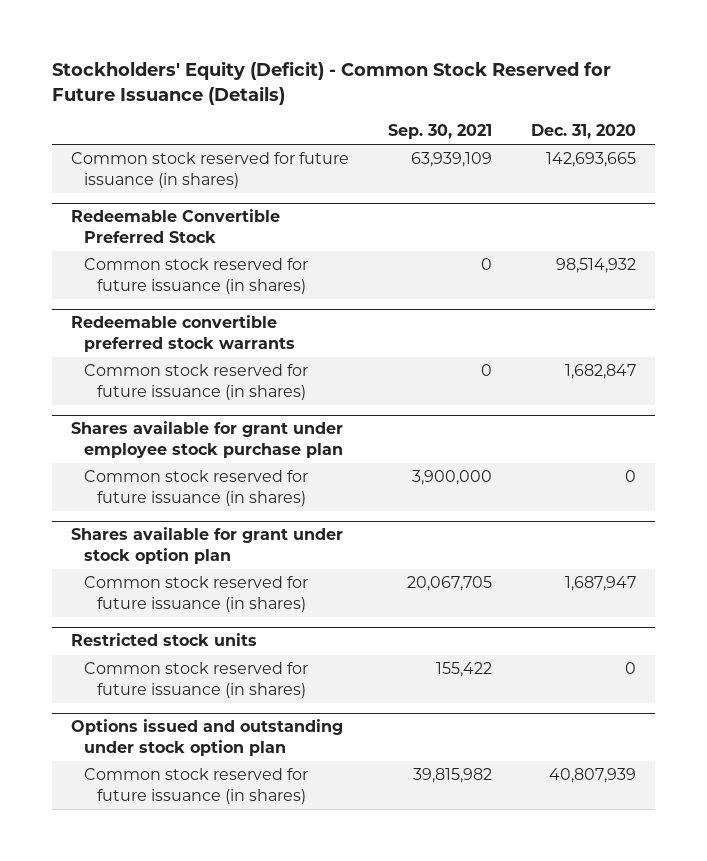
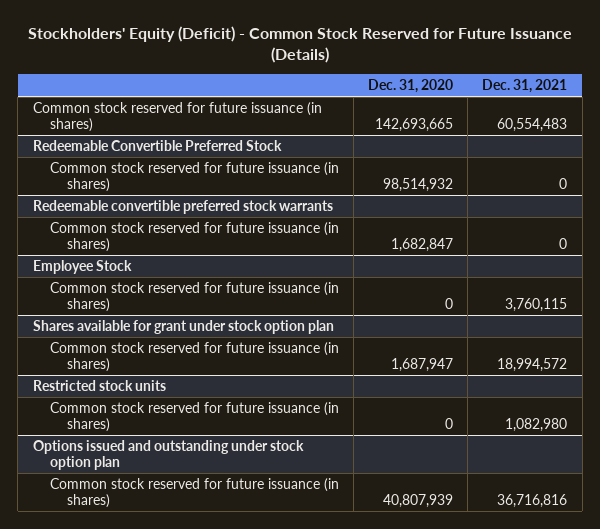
- | Sep. 30, 2021 | Dec. 31, 2020
+ | Dec. 31, 2020 | Dec. 31, 2021
- Shares available for grant under employee stock purchase plan
+ Employee Stock

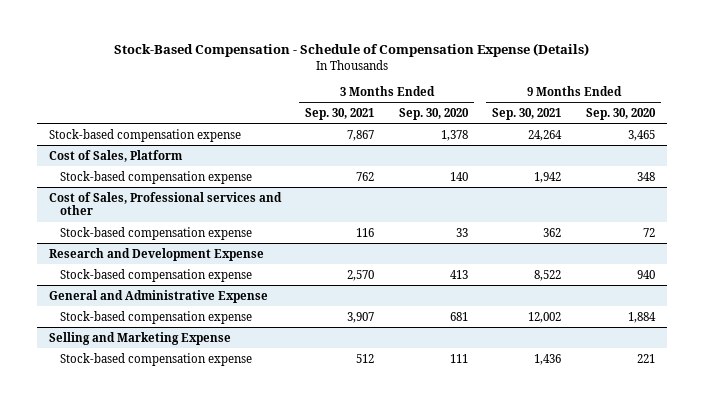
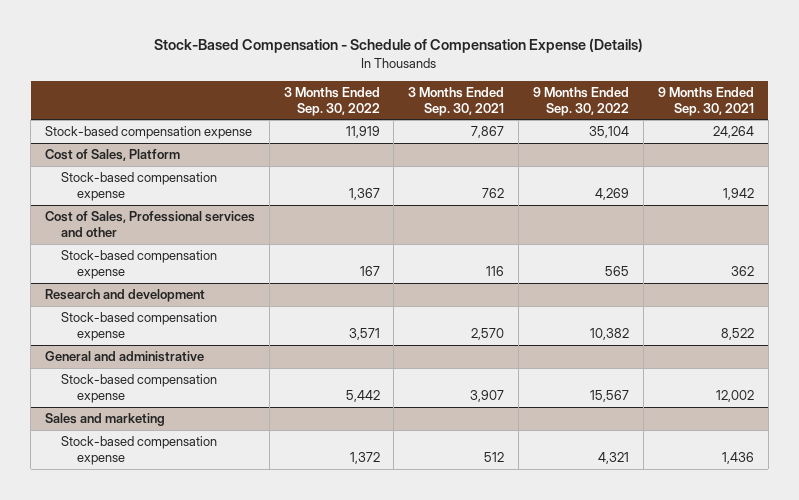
- | 3 Months Ended Sep. 30, 2021 | 3 Months Ended Sep. 30, 2020 | 9 Months Ended Sep. 30, 2021 | 9 Months Ended Sep. 30, 2020
+ | 3 Months Ended Sep. 30, 2022 | 3 Months Ended Sep. 30, 2021 | 9 Months Ended Sep. 30, 2022 | 9 Months Ended Sep. 30, 2021
- Research and Development Expense
+ Research and development
- General and Administrative Expense
+ General and administrative
- Selling and Marketing Expense
+ Sales and marketing

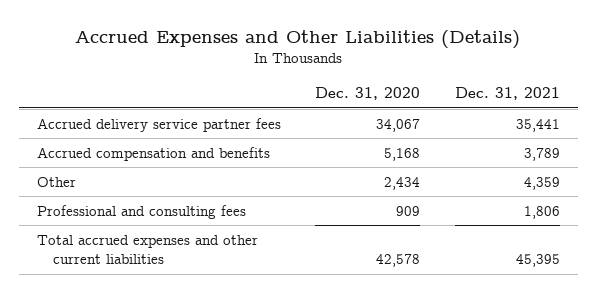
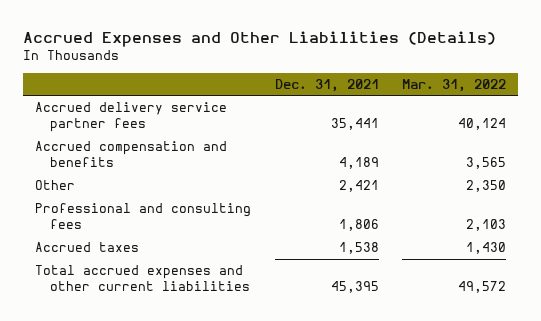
- | Dec. 31, 2020 | Dec. 31, 2021
+ | Dec. 31, 2021 | Mar. 31, 2022
- Accrued compensation and benefits | 5,168 | 3,789
- Other | 2,434 | 4,359
+ Accrued compensation and benefits | 4,189 | 3,565
+ Other | 2,421 | 2,350
+ Accrued taxes | 1,538 | 1,430

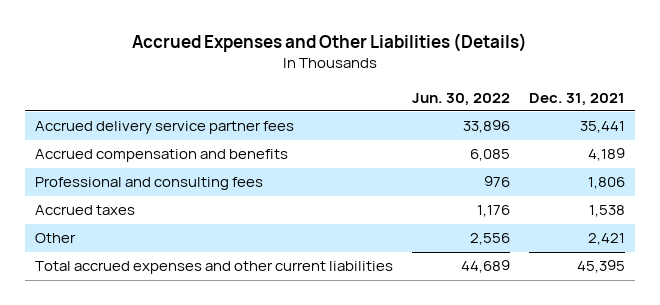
- | Dec. 31, 2021 | Mar. 31, 2022
+ | Jun. 30, 2022 | Dec. 31, 2021
moved down: Other | 2,556 | 2,421

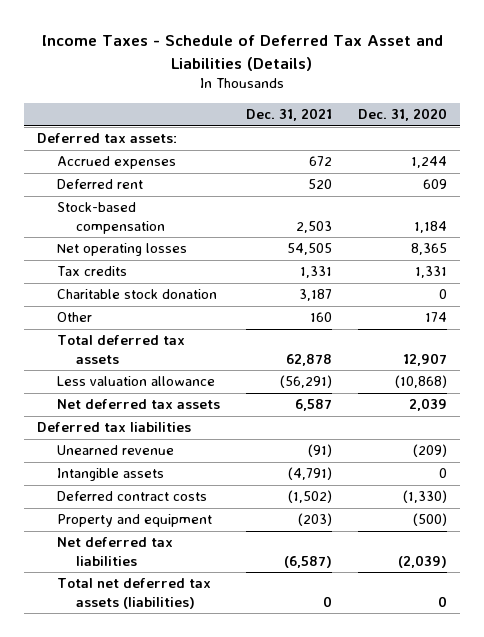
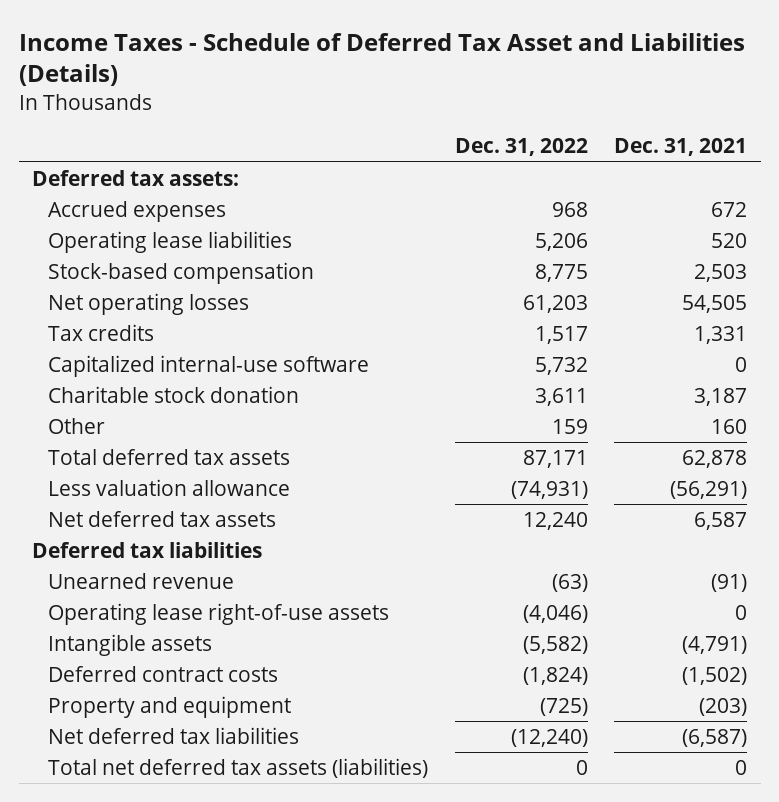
- | Dec. 31, 2021 | Dec. 31, 2020
+ | Dec. 31, 2022 | Dec. 31, 2021
- Deferred rent | 520 | 609
+ Operating lease liabilities | 5,206 | 520
+ Capitalized internal-use software | 5,732 | 0
+ Operating lease right-of-use assets | (4,046) | 0

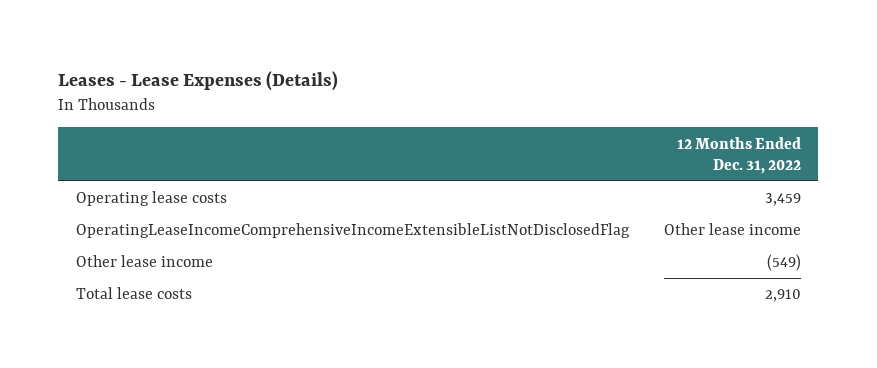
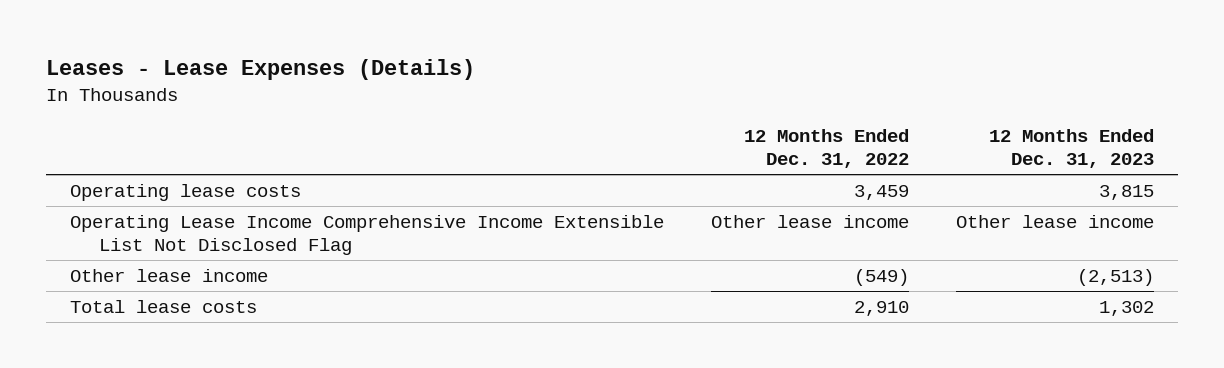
- | 12 Months Ended Dec. 31, 2022
+ | 12 Months Ended Dec. 31, 2022 | 12 Months Ended Dec. 31, 2023
- OperatingLeaseIncomeComprehensiveIncomeExtensibleListNotDisclosedFlag | Other lease income
+ Operating Lease Income Comprehensive Income Extensible List Not Disclosed Flag | Other lease income | Other lease income

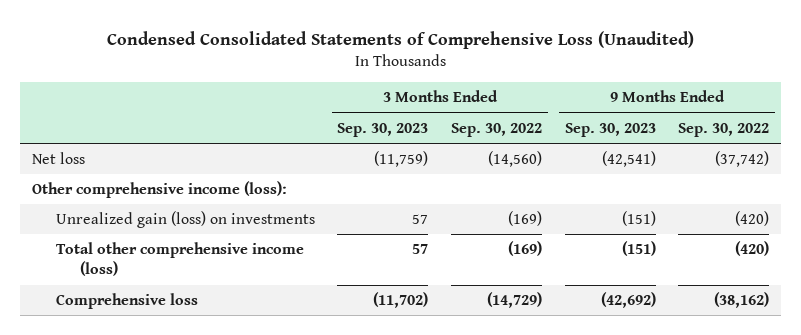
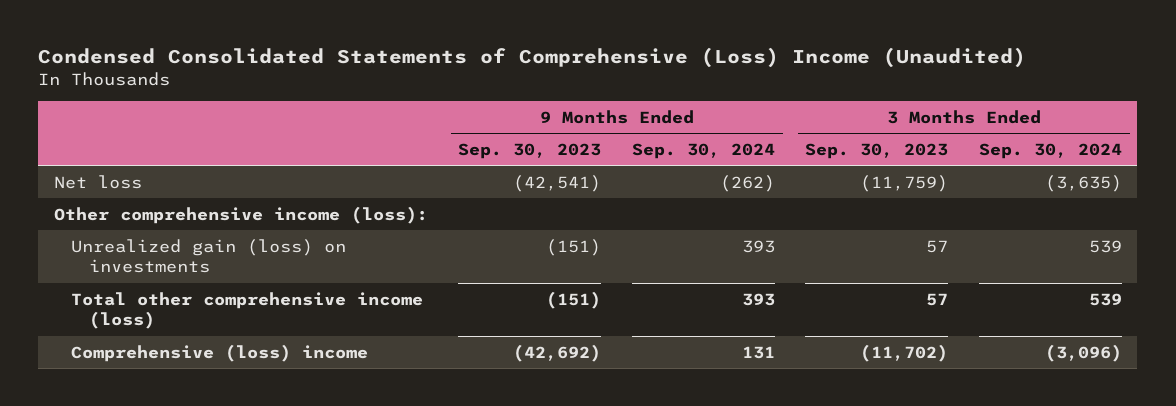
- Condensed Consolidated Statements of Comprehensive Loss (Unaudited)
+ Condensed Consolidated Statements of Comprehensive (Loss) Income (Unaudited)
- | 3 Months Ended Sep. 30, 2023 | 3 Months Ended Sep. 30, 2022 | 9 Months Ended Sep. 30, 2023 | 9 Months Ended Sep. 30, 2022
+ | 9 Months Ended Sep. 30, 2023 | 9 Months Ended Sep. 30, 2024 | 3 Months Ended Sep. 30, 2023 | 3 Months Ended Sep. 30, 2024
- Comprehensive loss | (11,702) | (14,729) | (42,692) | (38,162)
+ Comprehensive (loss) income | (42,692) | 131 | (11,702) | (3,096)

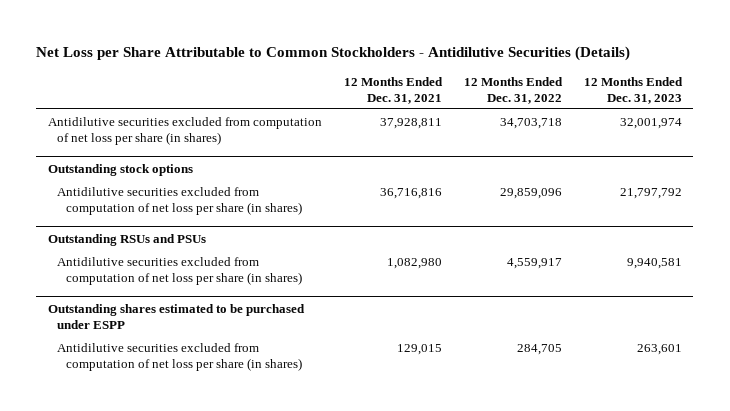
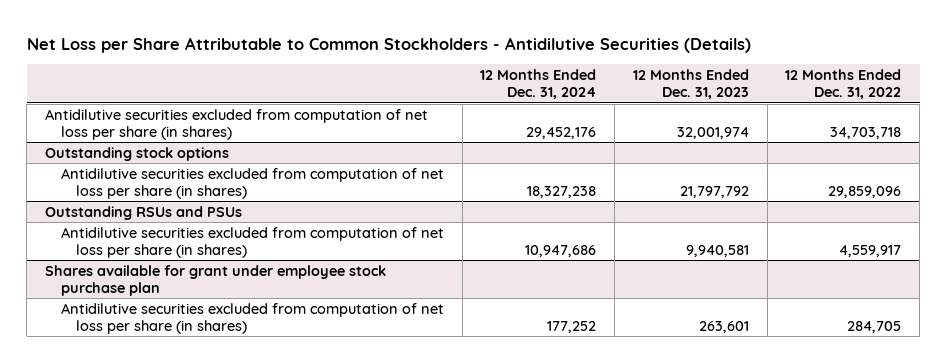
- | 12 Months Ended Dec. 31, 2021 | 12 Months Ended Dec. 31, 2022 | 12 Months Ended Dec. 31, 2023
+ | 12 Months Ended Dec. 31, 2024 | 12 Months Ended Dec. 31, 2023 | 12 Months Ended Dec. 31, 2022
- Outstanding shares estimated to be purchased under ESPP
+ Shares available for grant under employee stock purchase plan

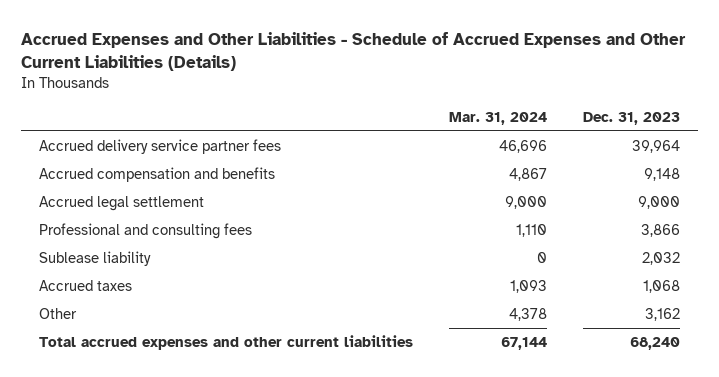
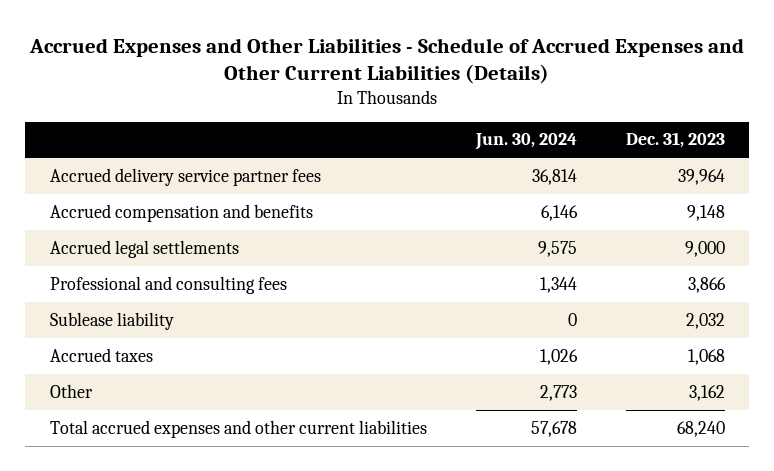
- | Mar. 31, 2024 | Dec. 31, 2023
+ | Jun. 30, 2024 | Dec. 31, 2023
- Accrued legal settlement | 9,000 | 9,000
+ Accrued legal settlements | 9,575 | 9,000

